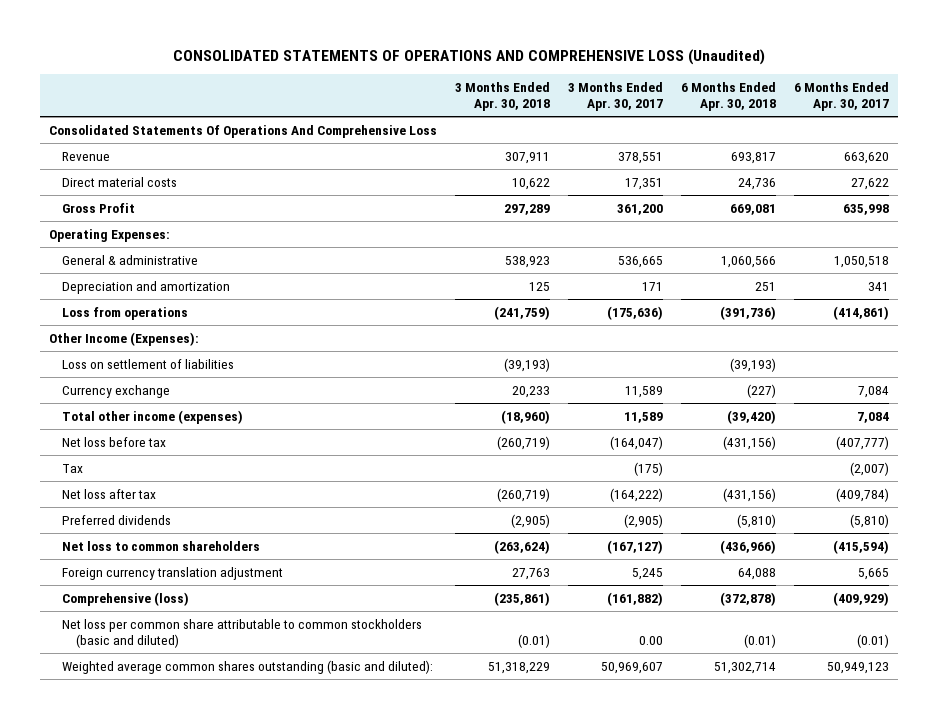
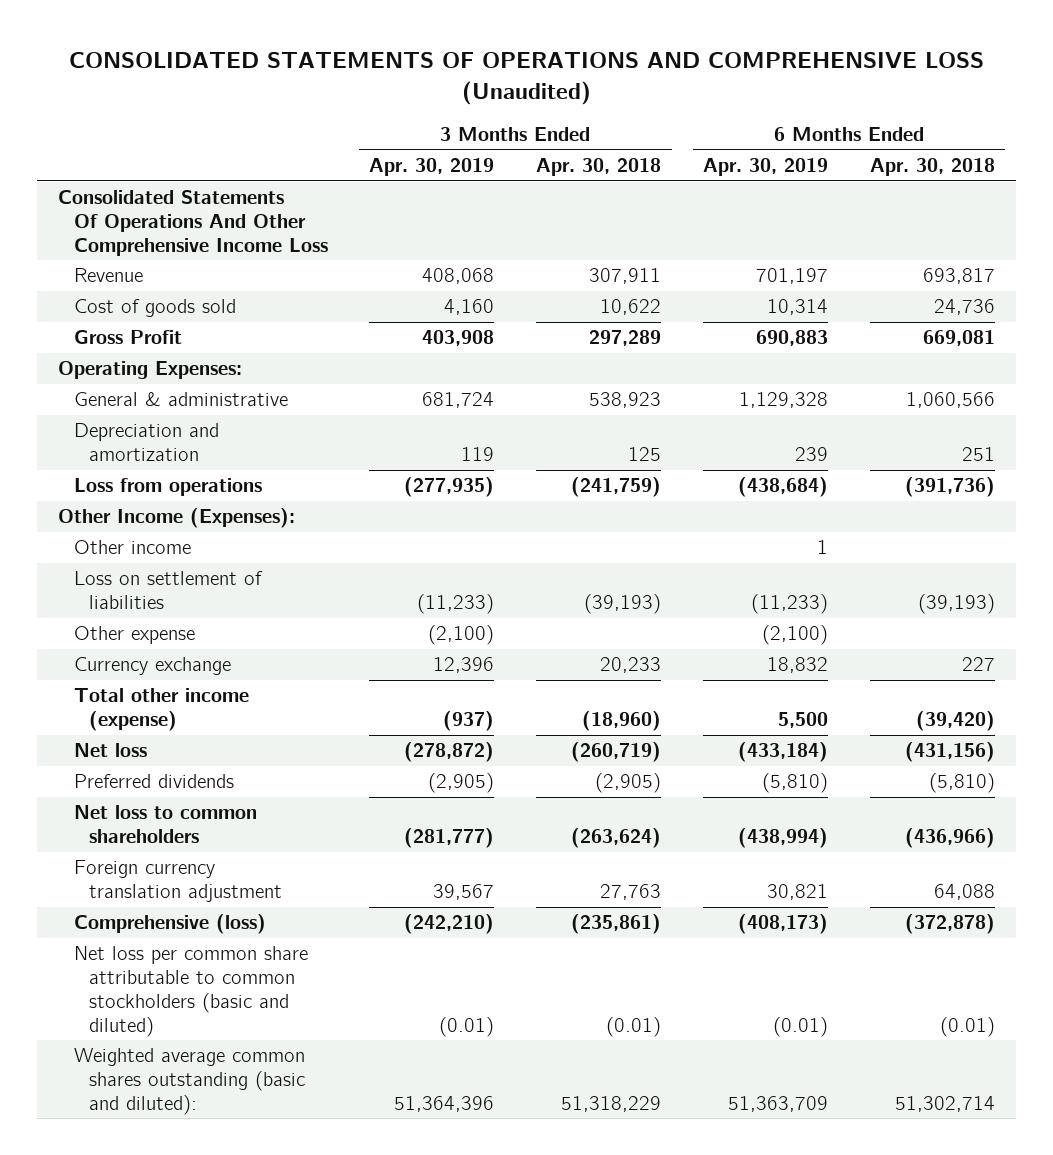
- | 3 Months Ended Apr. 30, 2018 | 3 Months Ended Apr. 30, 2017 | 6 Months Ended Apr. 30, 2018 | 6 Months Ended Apr. 30, 2017
+ | 3 Months Ended Apr. 30, 2019 | 3 Months Ended Apr. 30, 2018 | 6 Months Ended Apr. 30, 2019 | 6 Months Ended Apr. 30, 2018
- Consolidated Statements Of Operations And Comprehensive Loss
+ Consolidated Statements Of Operations And Other Comprehensive Income Loss
- Direct material costs | 10,622 | 17,351 | 24,736 | 27,622
+ Cost of goods sold | 4,160 | 10,622 | 10,314 | 24,736
+ Other income | | | 1 |
- Currency exchange | 20,233 | 11,589 | (227) | 7,084
- Total other income (expenses) | (18,960) | 11,589 | (39,420) | 7,084
- Net loss before tax | (260,719) | (164,047) | (431,156) | (407,777)
- Tax | | (175) | | (2,007)
- Net loss after tax | (260,719) | (164,222) | (431,156) | (409,784)
+ Other expense | (2,100) | | (2,100) |
+ Currency exchange | 12,396 | 20,233 | 18,832 | 227
+ Total other income (expense) | (937) | (18,960) | 5,500 | (39,420)
+ Net loss | (278,872) | (260,719) | (433,184) | (431,156)

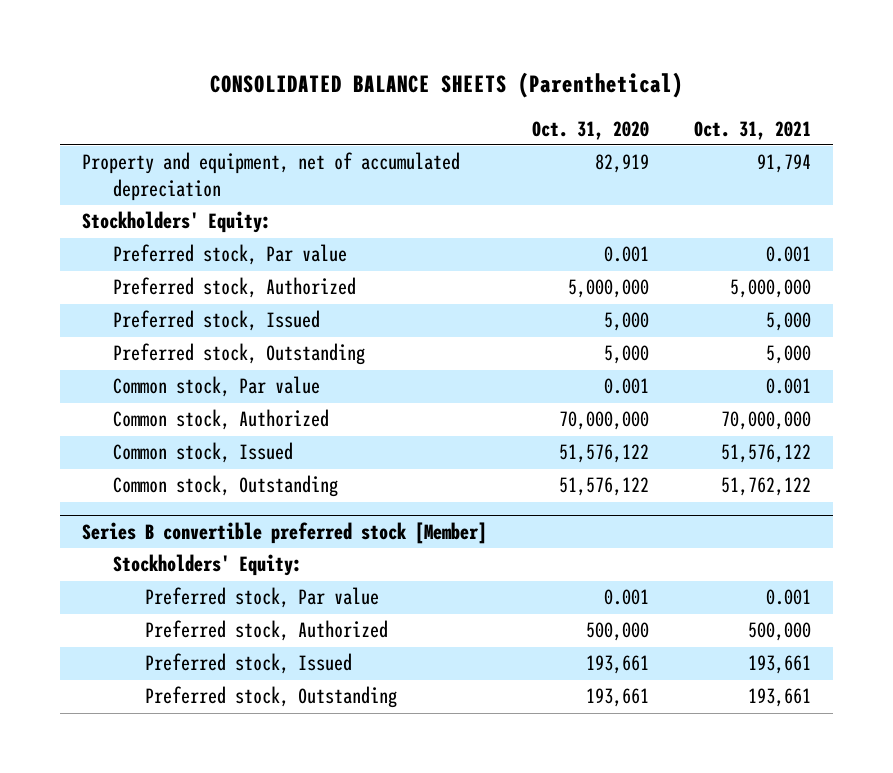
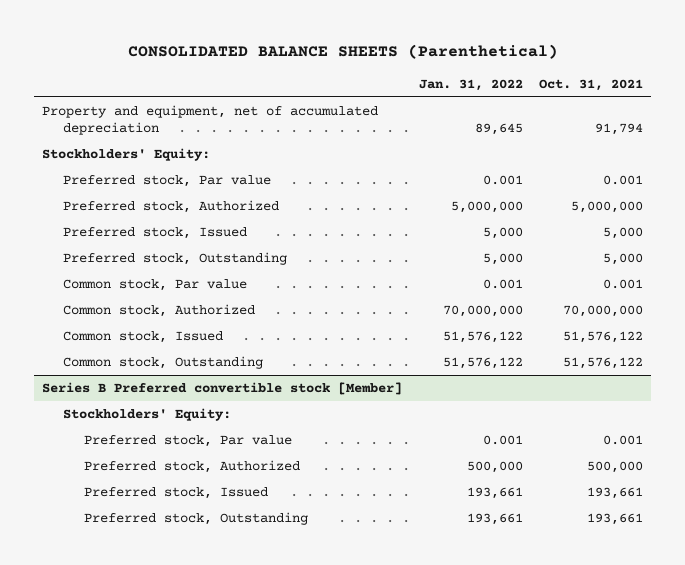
- | Oct. 31, 2020 | Oct. 31, 2021
+ | Jan. 31, 2022 | Oct. 31, 2021
- Common stock, Outstanding | 51,576,122 | 51,762,122
- Series B convertible preferred stock [Member]
+ Common stock, Outstanding | 51,576,122 | 51,576,122
+ Series B Preferred convertible stock [Member]

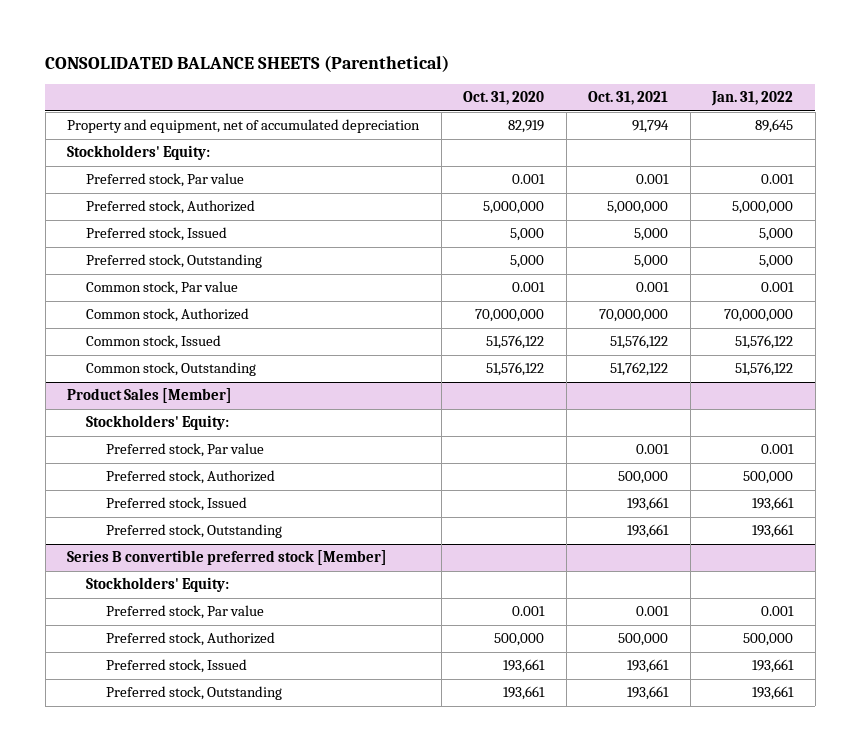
- | Jan. 31, 2022 | Oct. 31, 2021
+ | Oct. 31, 2020 | Oct. 31, 2021 | Jan. 31, 2022
- Common stock, Outstanding | 51,576,122 | 51,576,122
- Series B Preferred convertible stock [Member]
+ Common stock, Outstanding | 51,576,122 | 51,762,122 | 51,576,122
+ Product Sales [Member]
+ Series B convertible preferred stock [Member]
+ Stockholders' Equity:
+ Preferred stock, Par value | 0.001 | 0.001 | 0.001
+ Preferred stock, Authorized | 500,000 | 500,000 | 500,000
+ Preferred stock, Issued | 193,661 | 193,661 | 193,661
+ Preferred stock, Outstanding | 193,661 | 193,661 | 193,661

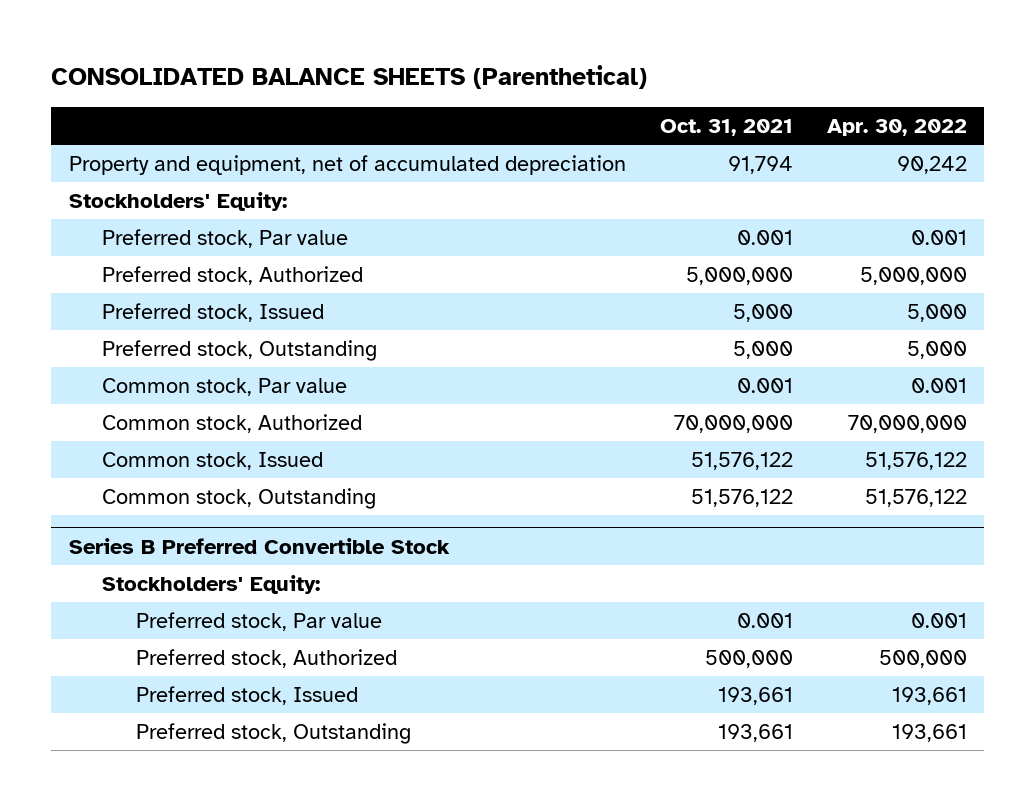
- | Oct. 31, 2020 | Oct. 31, 2021 | Jan. 31, 2022
+ | Oct. 31, 2021 | Apr. 30, 2022
- Common stock, Outstanding | 51,576,122 | 51,762,122 | 51,576,122
- Product Sales [Member]
- Stockholders' Equity:
- Preferred stock, Par value | | 0.001 | 0.001
- Preferred stock, Authorized | | 500,000 | 500,000
- Preferred stock, Issued | | 193,661 | 193,661
- Preferred stock, Outstanding | | 193,661 | 193,661
- Series B convertible preferred stock [Member]
+ Common stock, Outstanding | 51,576,122 | 51,576,122
+ Series B Preferred Convertible Stock

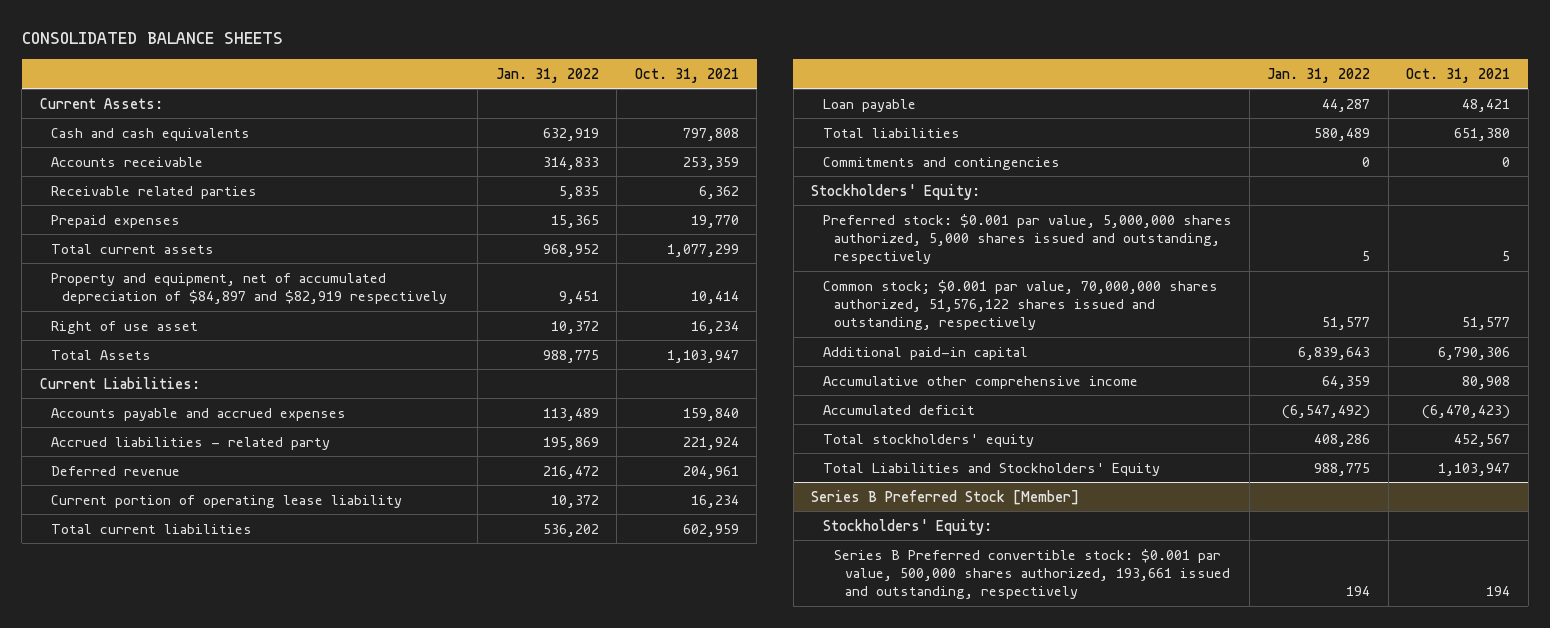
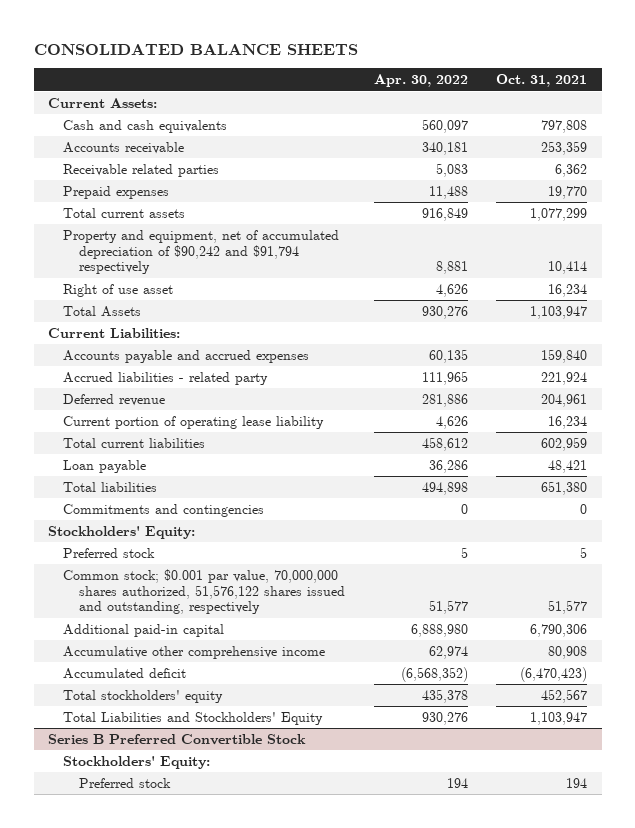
- | Jan. 31, 2022 | Oct. 31, 2021
+ | Apr. 30, 2022 | Oct. 31, 2021
- Property and equipment, net of accumulated depreciation of $84,897 and $82,919 respectively | 9,451 | 10,414
+ Property and equipment, net of accumulated depreciation of $90,242 and $91,794 respectively | 8,881 | 10,414
- Preferred stock: $0.001 par value, 5,000,000 shares authorized, 5,000 shares issued and outstanding, respectively | 5 | 5
+ Preferred stock | 5 | 5
- Series B Preferred Stock [Member]
+ Series B Preferred Convertible Stock
- Series B Preferred convertible stock: $0.001 par value, 500,000 shares authorized, 193,661 issued and outstanding, respectively | 194 | 194
+ Preferred stock | 194 | 194

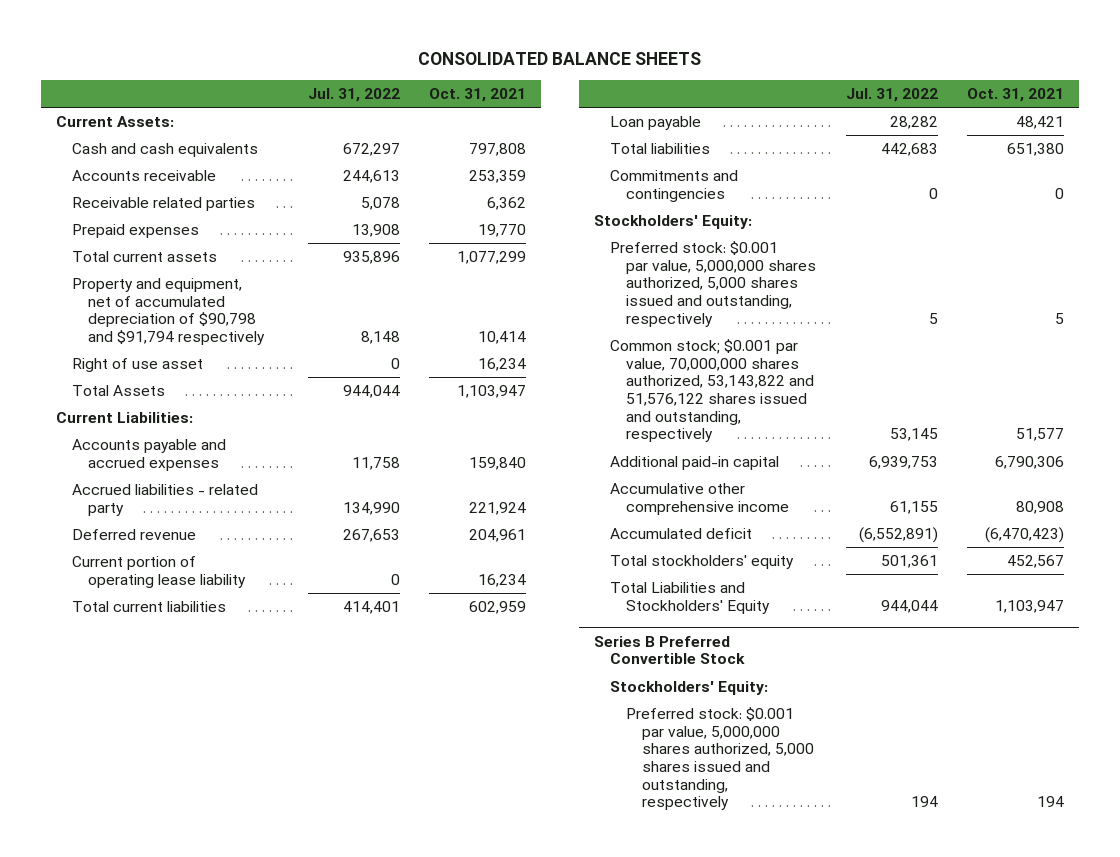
- | Apr. 30, 2022 | Oct. 31, 2021
+ | Jul. 31, 2022 | Oct. 31, 2021
- Property and equipment, net of accumulated depreciation of $90,242 and $91,794 respectively | 8,881 | 10,414
+ Property and equipment, net of accumulated depreciation of $90,798 and $91,794 respectively | 8,148 | 10,414
- Preferred stock | 5 | 5
- Common stock; $0.001 par value, 70,000,000 shares authorized, 51,576,122 shares issued and outstanding, respectively | 51,577 | 51,577
+ Preferred stock: $0.001 par value, 5,000,000 shares authorized, 5,000 shares issued and outstanding, respectively | 5 | 5
+ Common stock; $0.001 par value, 70,000,000 shares authorized, 53,143,822 and 51,576,122 shares issued and outstanding, respectively | 53,145 | 51,577
@ Series B Preferred Convertible Stock
- Preferred stock | 194 | 194
+ Preferred stock: $0.001 par value, 5,000,000 shares authorized, 5,000 shares issued and outstanding, respectively | 194 | 194

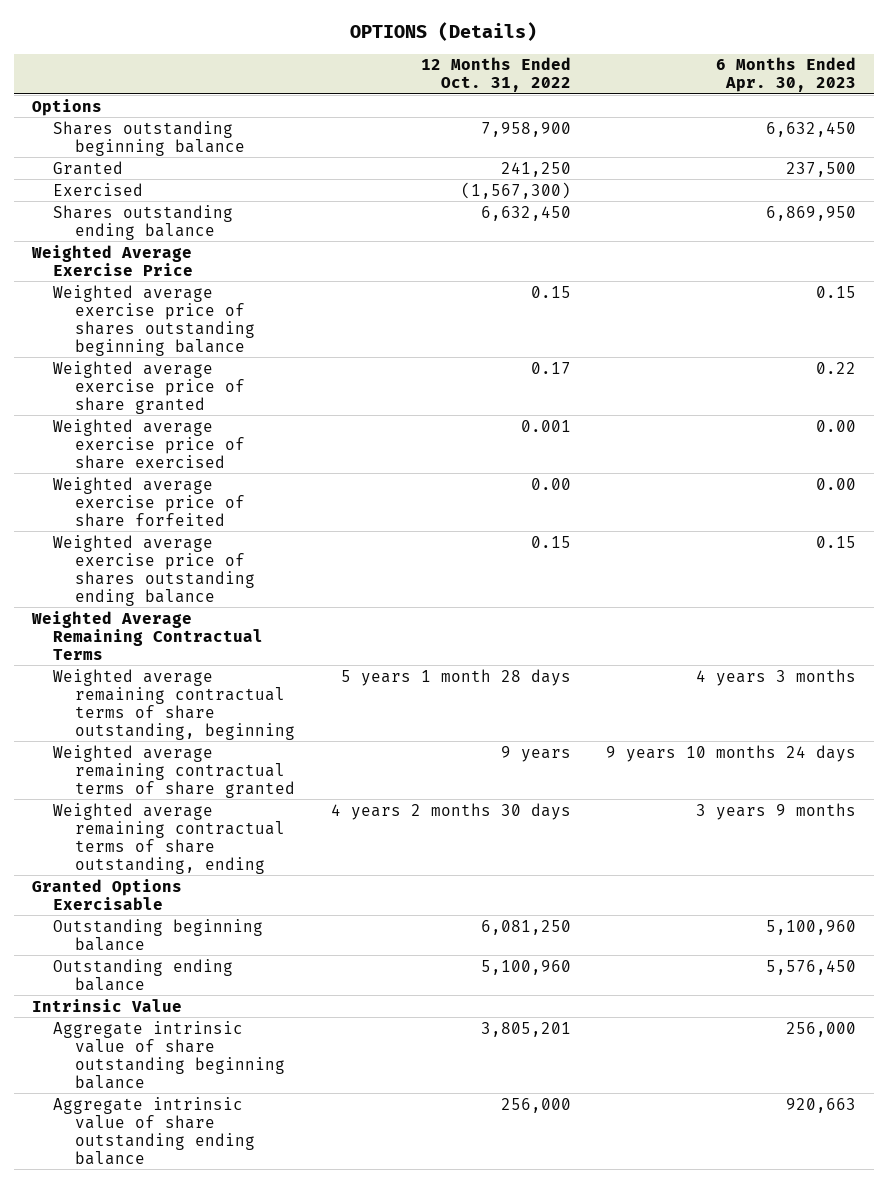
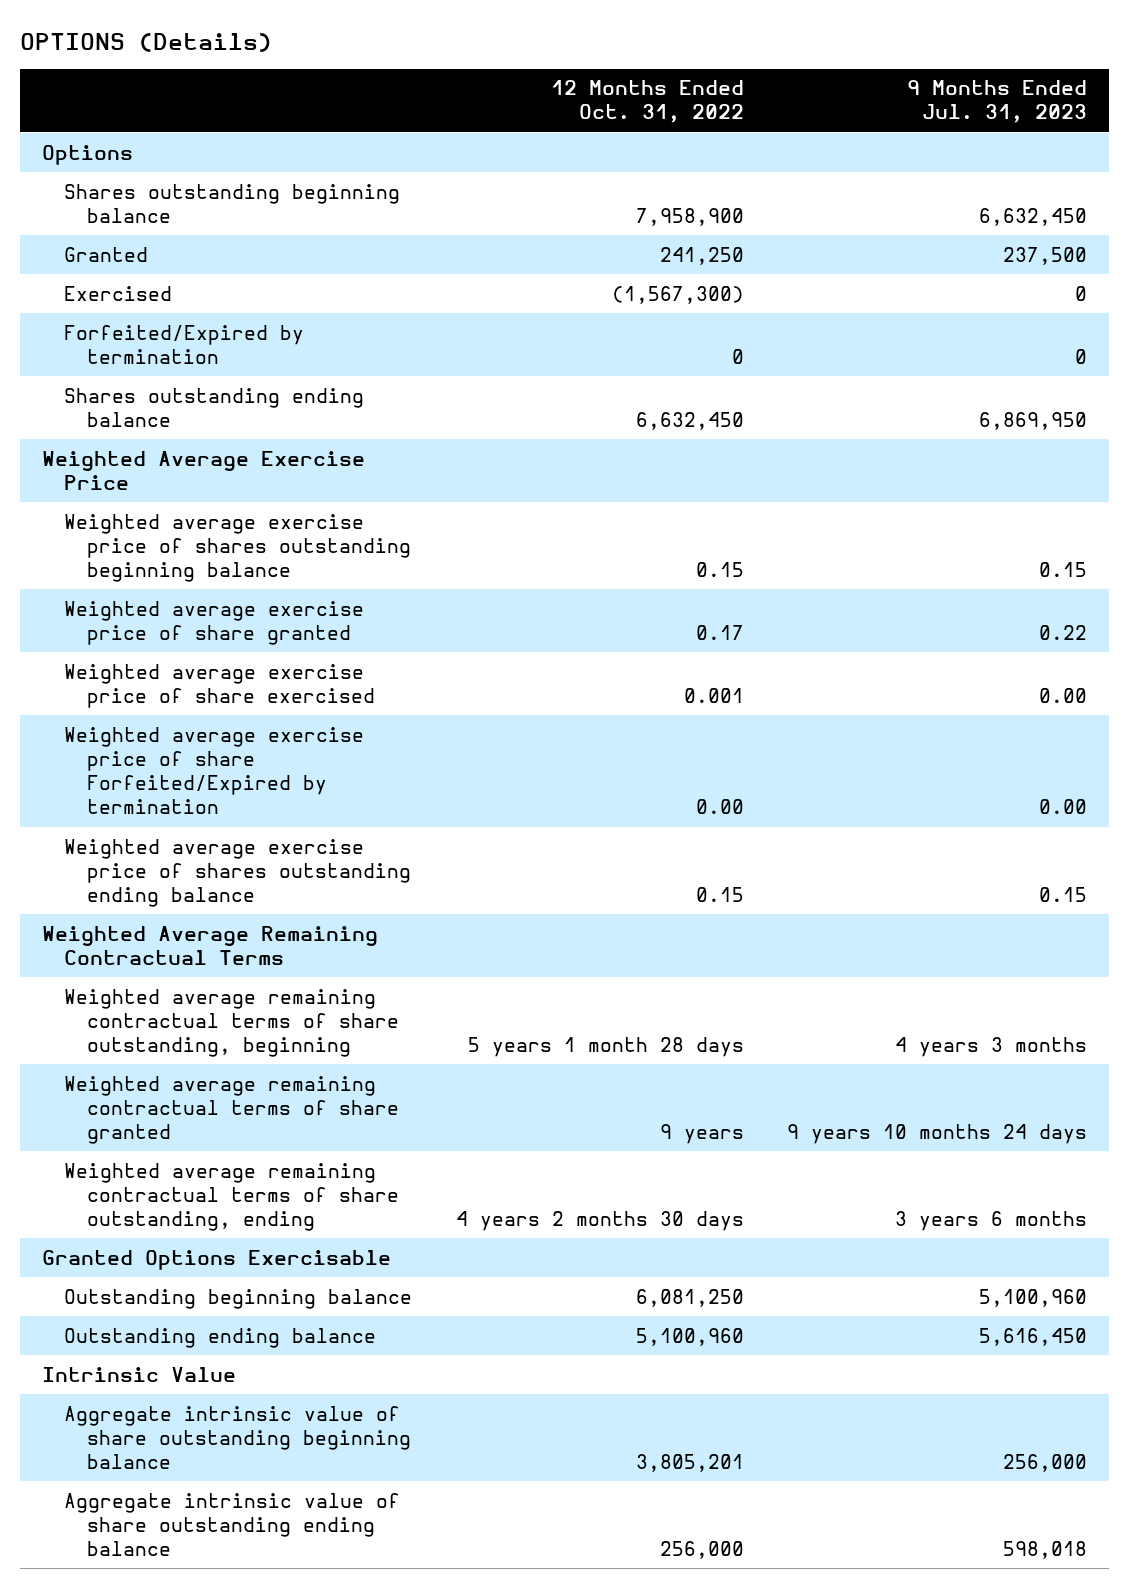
- | 12 Months Ended Oct. 31, 2022 | 6 Months Ended Apr. 30, 2023
+ | 12 Months Ended Oct. 31, 2022 | 9 Months Ended Jul. 31, 2023
+ Forfeited/Expired by termination | 0 | 0
- Weighted average exercise price of share forfeited | 0.00 | 0.00
+ Weighted average exercise price of share Forfeited/Expired by termination | 0.00 | 0.00

